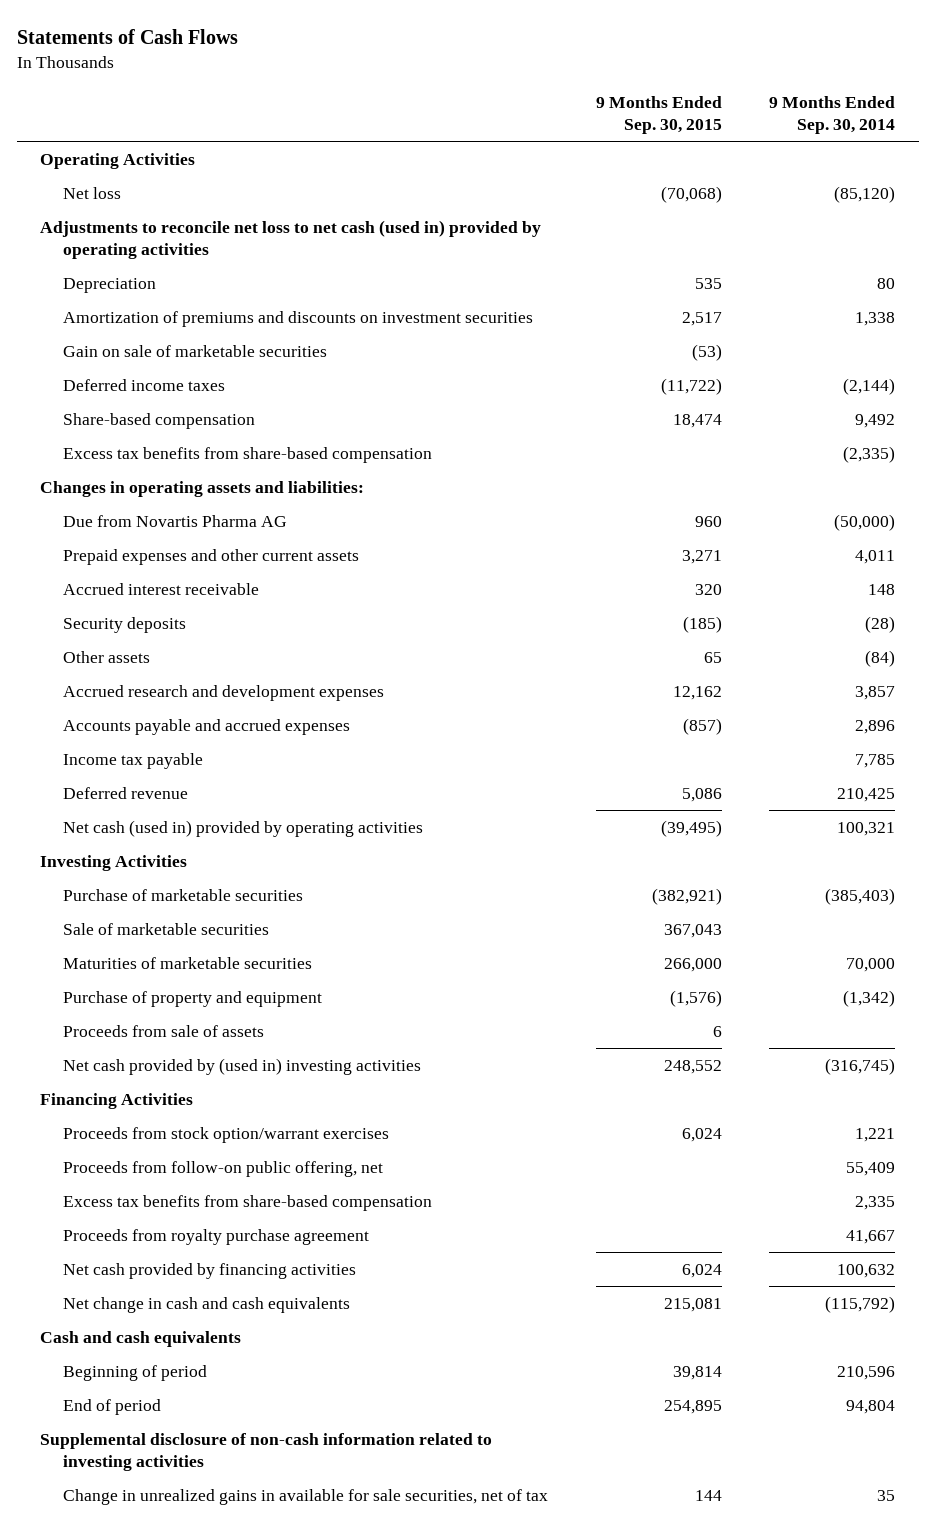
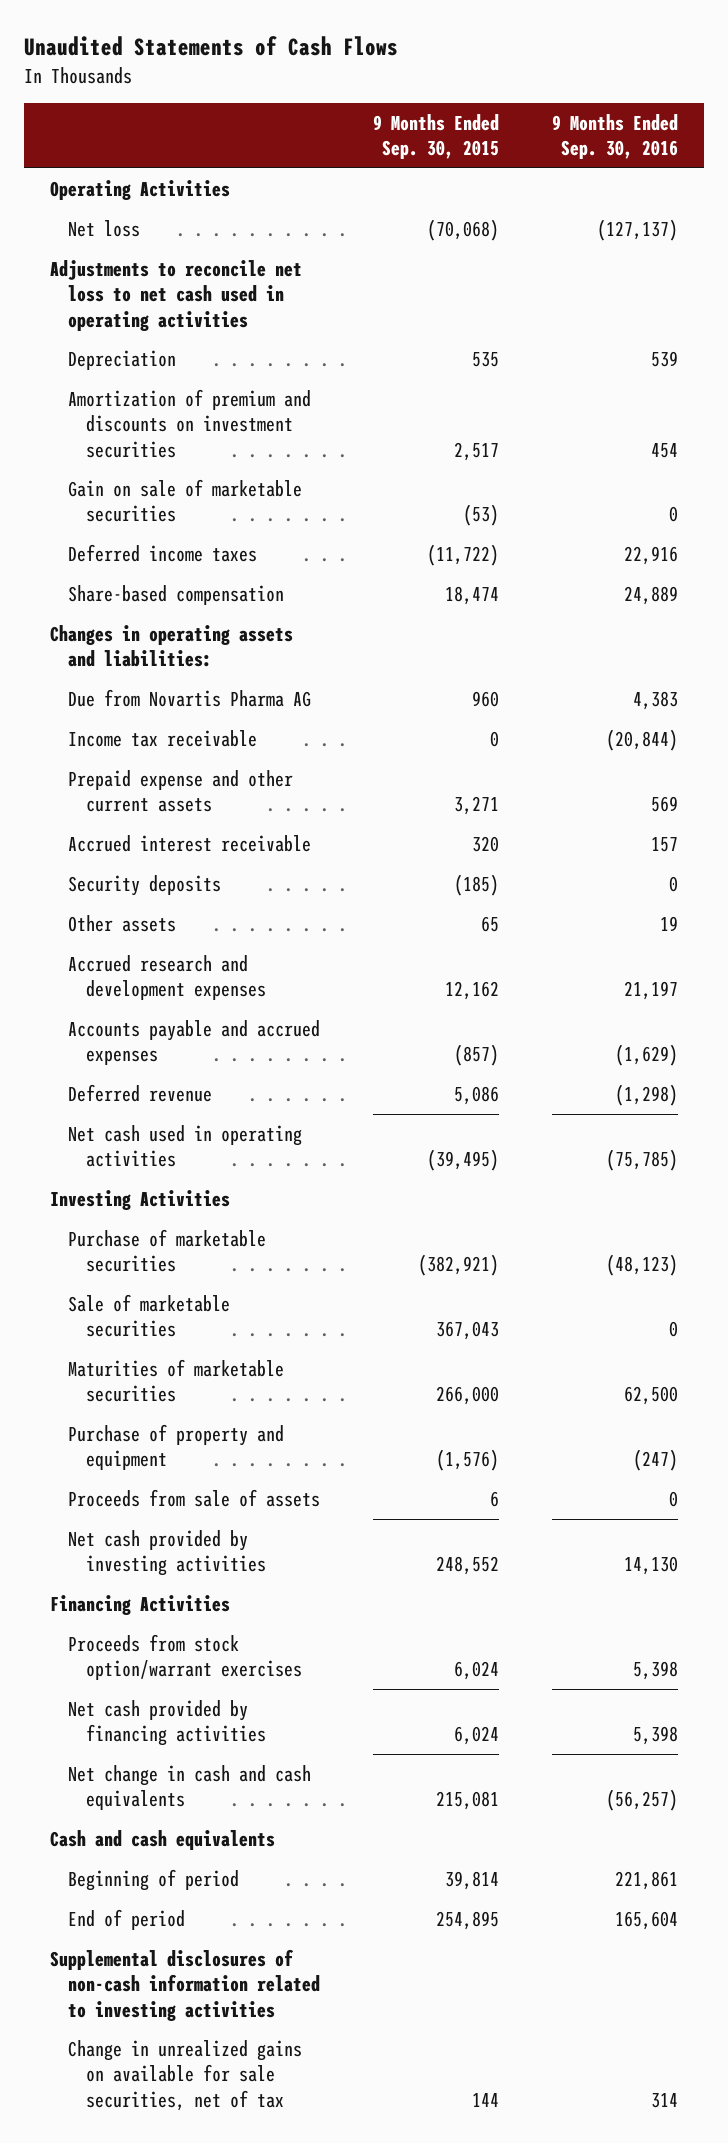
- Statements of Cash Flows
+ Unaudited Statements of Cash Flows
- | 9 Months Ended Sep. 30, 2015 | 9 Months Ended Sep. 30, 2014
+ | 9 Months Ended Sep. 30, 2015 | 9 Months Ended Sep. 30, 2016
- Adjustments to reconcile net loss to net cash (used in) provided by operating activities
+ Adjustments to reconcile net loss to net cash used in operating activities
- Amortization of premiums and discounts on investment securities | 2,517 | 1,338
+ Amortization of premium and discounts on investment securities | 2,517 | 454
- Excess tax benefits from share-based compensation | | (2,335)
- Prepaid expenses and other current assets | 3,271 | 4,011
+ Income tax receivable | 0 | (20,844)
+ Prepaid expense and other current assets | 3,271 | 569
- Income tax payable | | 7,785
- Net cash (used in) provided by operating activities | (39,495) | 100,321
+ Net cash used in operating activities | (39,495) | (75,785)
- Net cash provided by (used in) investing activities | 248,552 | (316,745)
+ Net cash provided by investing activities | 248,552 | 14,130
- Proceeds from follow-on public offering, net | | 55,409
- Excess tax benefits from share-based compensation | | 2,335
- Proceeds from royalty purchase agreement | | 41,667
- Supplemental disclosure of non-cash information related to investing activities
- Change in unrealized gains in available for sale securities, net of tax | 144 | 35
+ Supplemental disclosures of non-cash information related to investing activities
+ Change in unrealized gains on available for sale securities, net of tax | 144 | 314

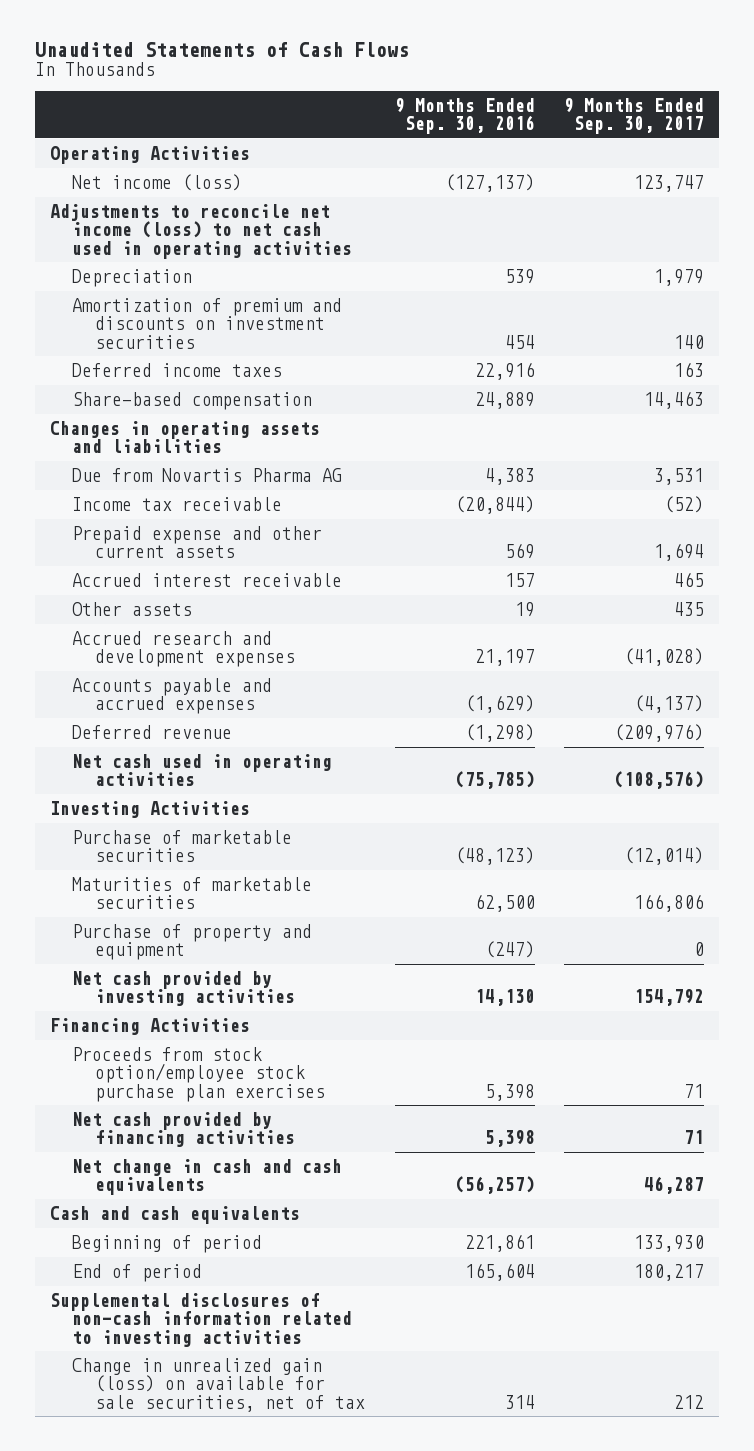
- | 9 Months Ended Sep. 30, 2015 | 9 Months Ended Sep. 30, 2016
+ | 9 Months Ended Sep. 30, 2016 | 9 Months Ended Sep. 30, 2017
- Net loss | (70,068) | (127,137)
- Adjustments to reconcile net loss to net cash used in operating activities
+ Net income (loss) | (127,137) | 123,747
+ Adjustments to reconcile net income (loss) to net cash used in operating activities
- Gain on sale of marketable securities | (53) | 0
- Changes in operating assets and liabilities:
+ Changes in operating assets and liabilities
- Security deposits | (185) | 0
- Sale of marketable securities | 367,043 | 0
- Proceeds from sale of assets | 6 | 0
- Proceeds from stock option/warrant exercises | 6,024 | 5,398
+ Proceeds from stock option/employee stock purchase plan exercises | 5,398 | 71
- Change in unrealized gains on available for sale securities, net of tax | 144 | 314
+ Change in unrealized gain (loss) on available for sale securities, net of tax | 314 | 212

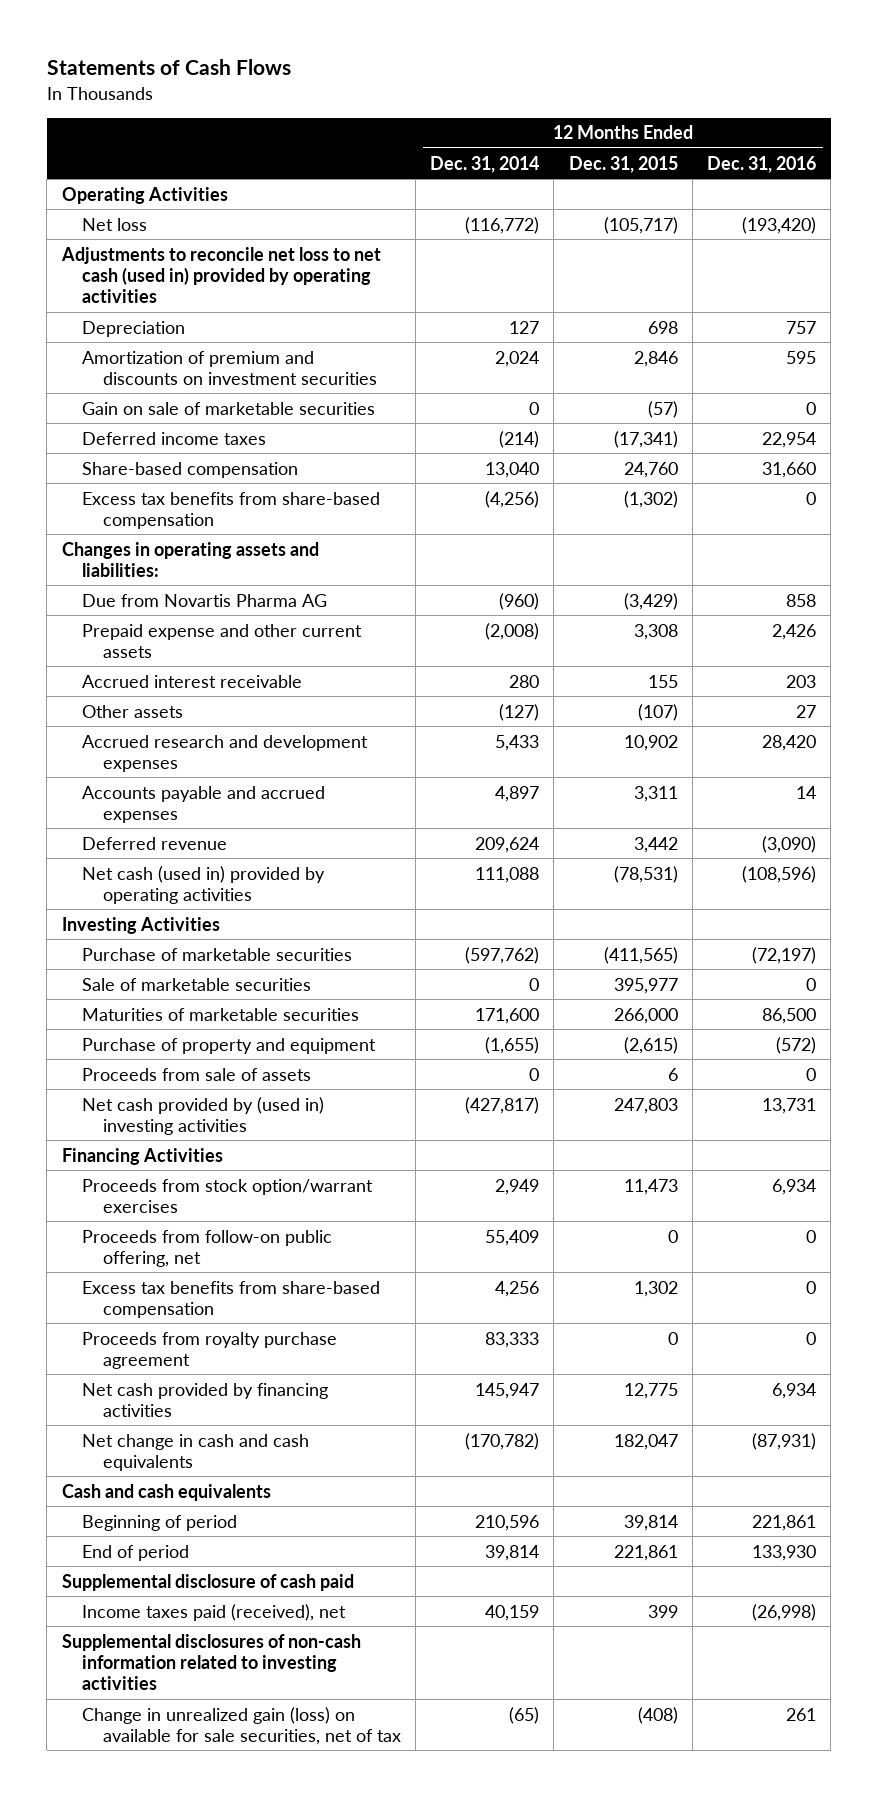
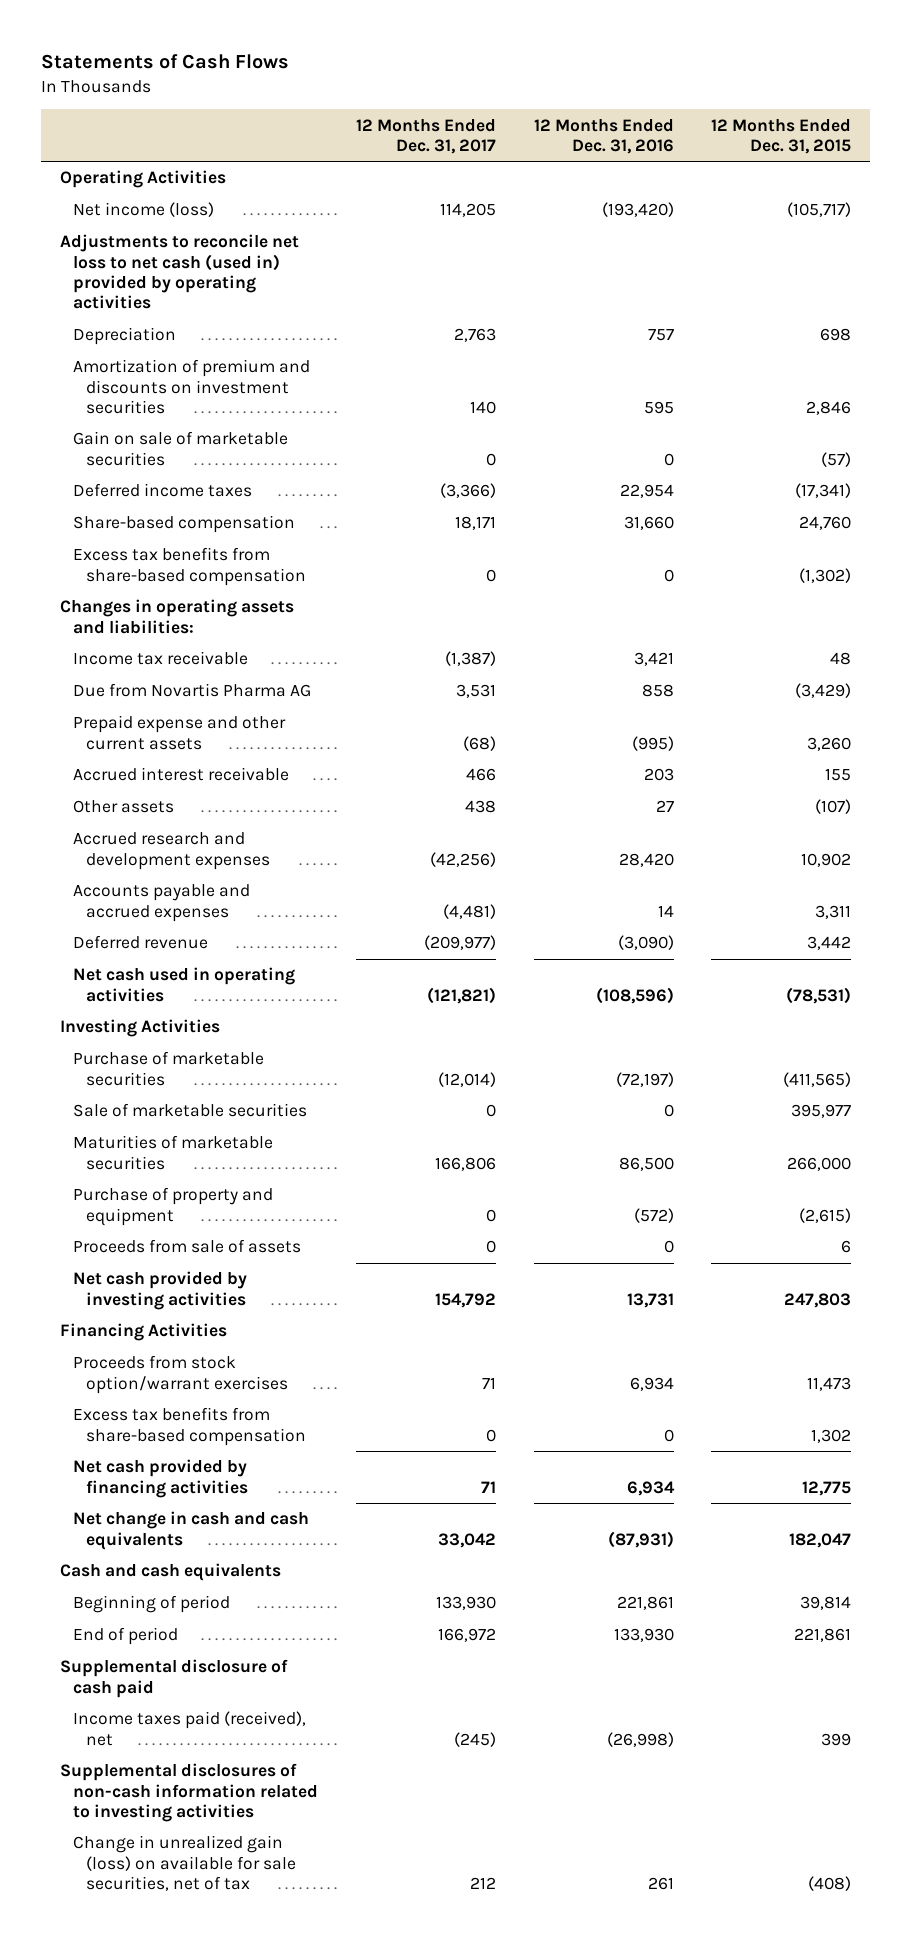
- | 12 Months Ended Dec. 31, 2014 | 12 Months Ended Dec. 31, 2015 | 12 Months Ended Dec. 31, 2016
+ | 12 Months Ended Dec. 31, 2017 | 12 Months Ended Dec. 31, 2016 | 12 Months Ended Dec. 31, 2015
- Net loss | (116,772) | (105,717) | (193,420)
+ Net income (loss) | 114,205 | (193,420) | (105,717)
+ Income tax receivable | (1,387) | 3,421 | 48
- Prepaid expense and other current assets | (2,008) | 3,308 | 2,426
+ Prepaid expense and other current assets | (68) | (995) | 3,260
- Net cash (used in) provided by operating activities | 111,088 | (78,531) | (108,596)
+ Net cash used in operating activities | (121,821) | (108,596) | (78,531)
- Net cash provided by (used in) investing activities | (427,817) | 247,803 | 13,731
+ Net cash provided by investing activities | 154,792 | 13,731 | 247,803
- Proceeds from follow-on public offering, net | 55,409 | 0 | 0
- Proceeds from royalty purchase agreement | 83,333 | 0 | 0

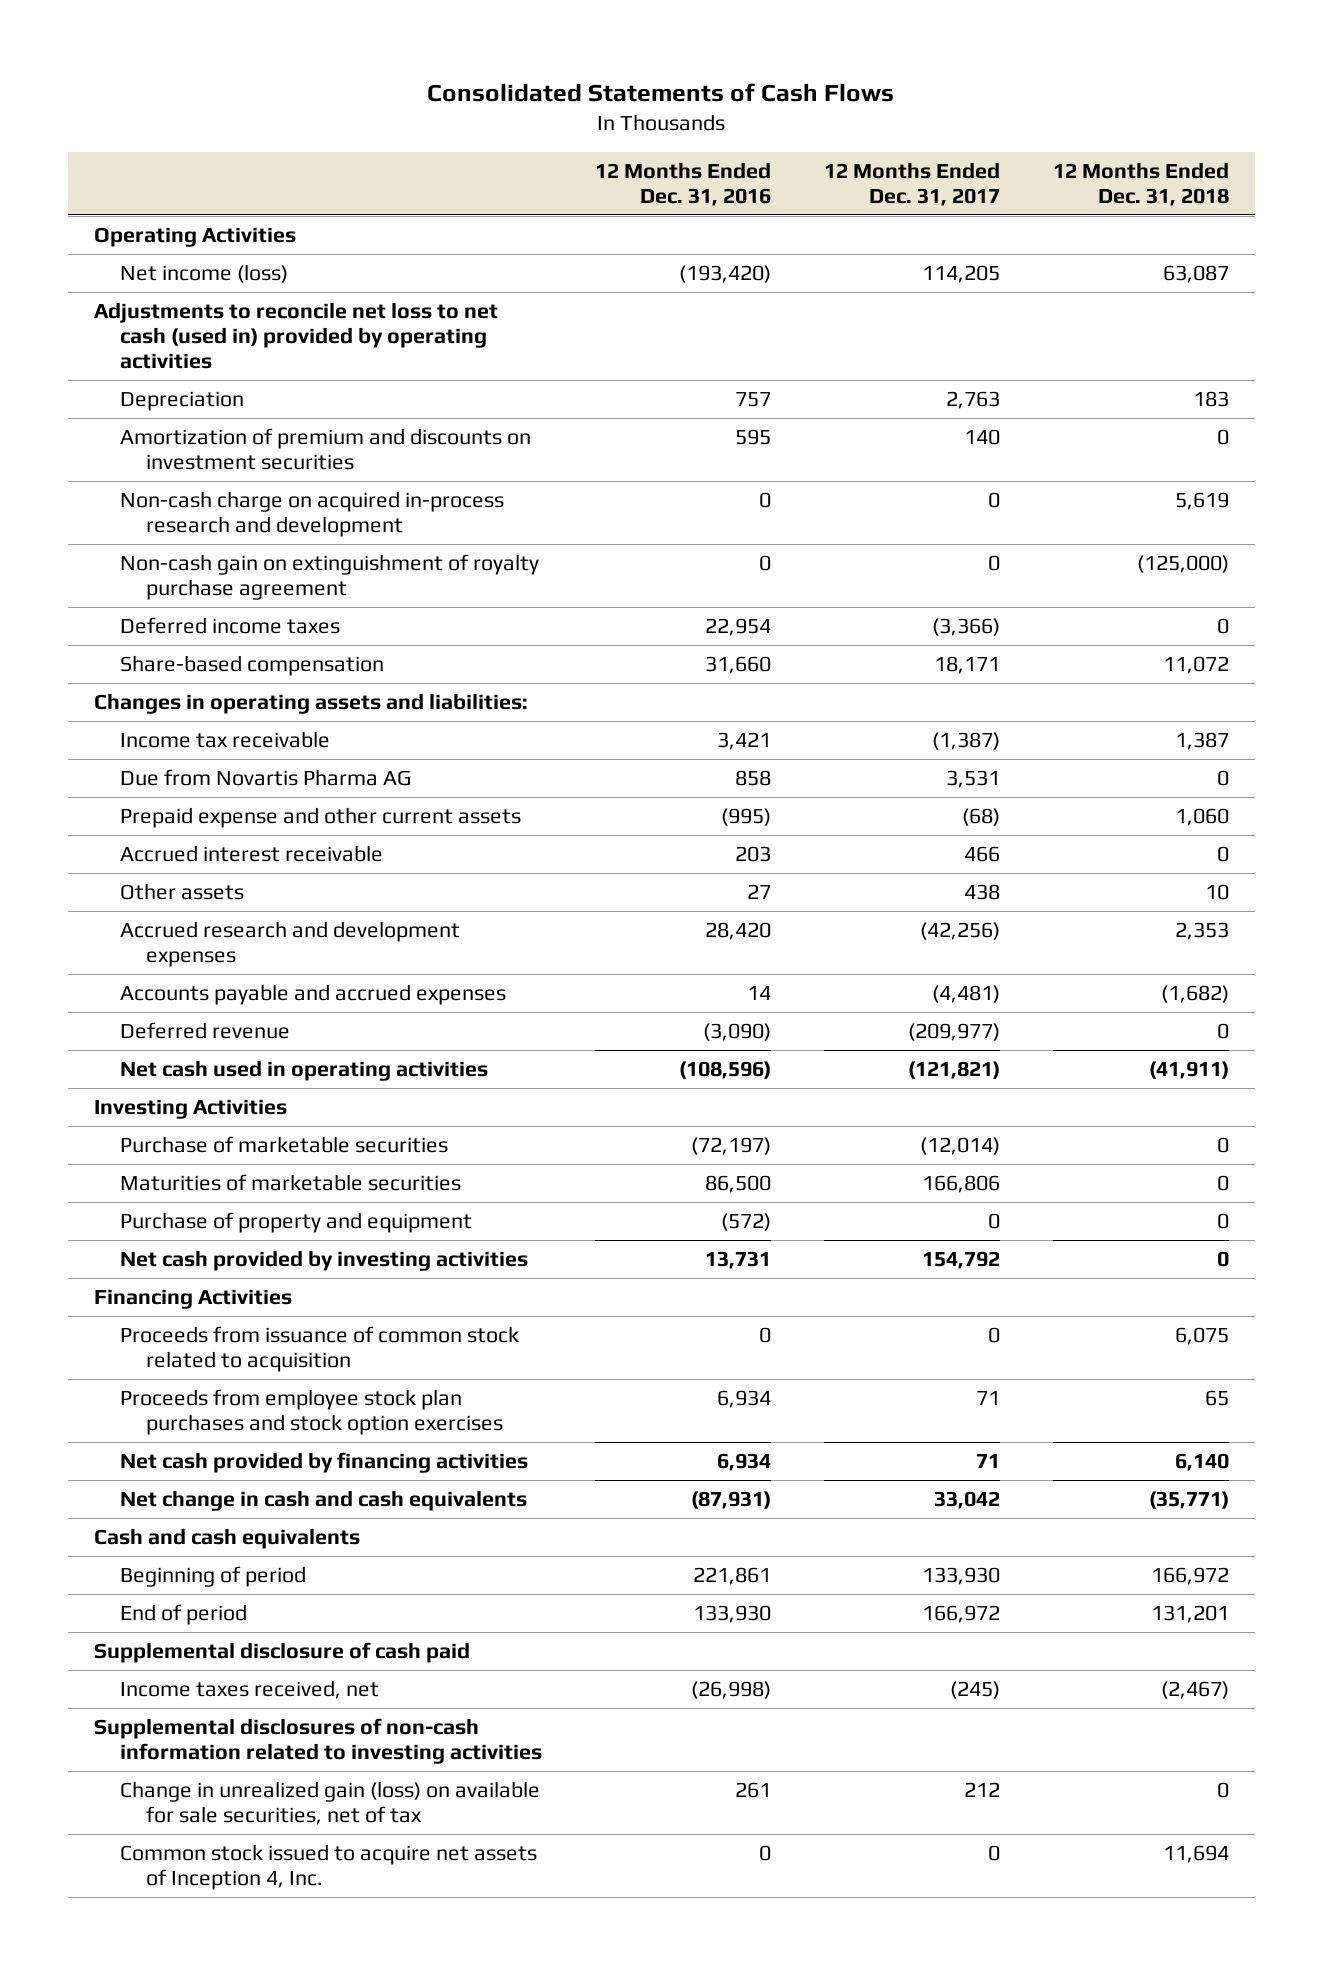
- Statements of Cash Flows
+ Consolidated Statements of Cash Flows
- | 12 Months Ended Dec. 31, 2017 | 12 Months Ended Dec. 31, 2016 | 12 Months Ended Dec. 31, 2015
+ | 12 Months Ended Dec. 31, 2016 | 12 Months Ended Dec. 31, 2017 | 12 Months Ended Dec. 31, 2018
- Gain on sale of marketable securities | 0 | 0 | (57)
+ Non-cash charge on acquired in-process research and development | 0 | 0 | 5,619
+ Non-cash gain on extinguishment of royalty purchase agreement | 0 | 0 | (125,000)
- Excess tax benefits from share-based compensation | 0 | 0 | (1,302)
- Sale of marketable securities | 0 | 0 | 395,977
- Proceeds from sale of assets | 0 | 0 | 6
- Proceeds from stock option/warrant exercises | 71 | 6,934 | 11,473
- Excess tax benefits from share-based compensation | 0 | 0 | 1,302
+ Proceeds from issuance of common stock related to acquisition | 0 | 0 | 6,075
+ Proceeds from employee stock plan purchases and stock option exercises | 6,934 | 71 | 65
- Income taxes paid (received), net | (245) | (26,998) | 399
+ Income taxes received, net | (26,998) | (245) | (2,467)
+ Common stock issued to acquire net assets of Inception 4, Inc. | 0 | 0 | 11,694

